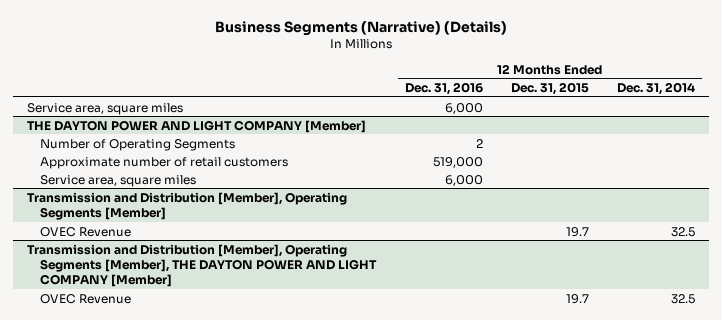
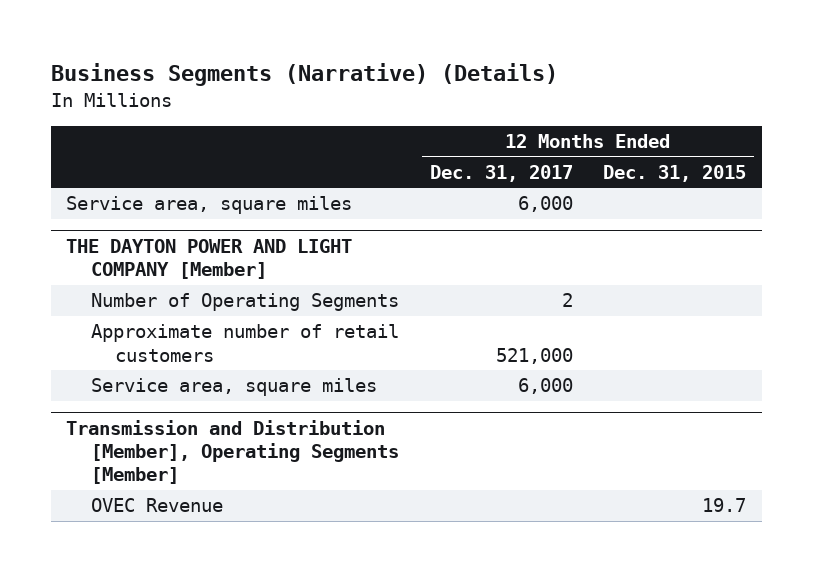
- | 12 Months Ended Dec. 31, 2016 | 12 Months Ended Dec. 31, 2015 | 12 Months Ended Dec. 31, 2014
+ | 12 Months Ended Dec. 31, 2017 | 12 Months Ended Dec. 31, 2015
- Transmission and Distribution [Member], Operating Segments [Member], THE DAYTON POWER AND LIGHT COMPANY [Member]
- OVEC Revenue | | 19.7 | 32.5

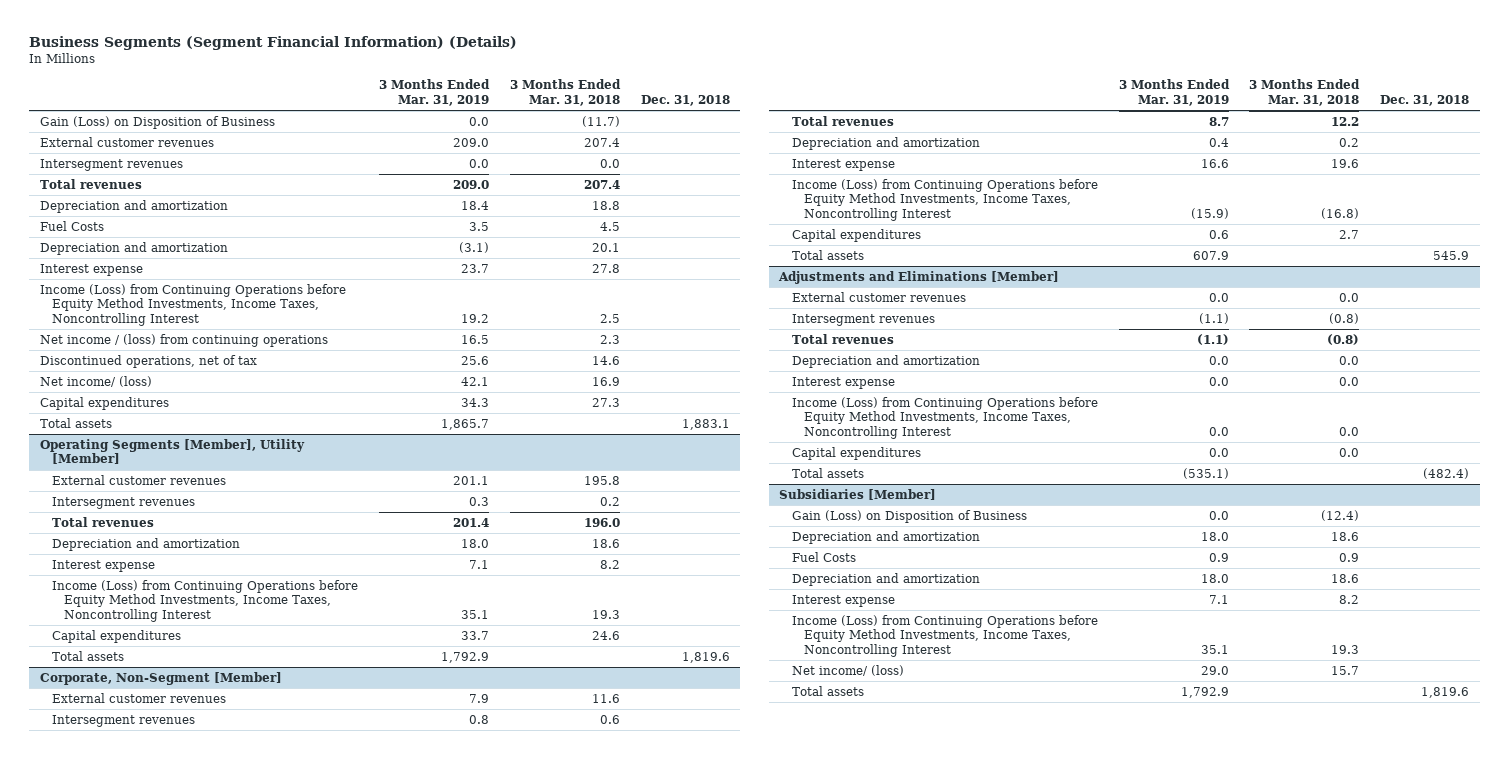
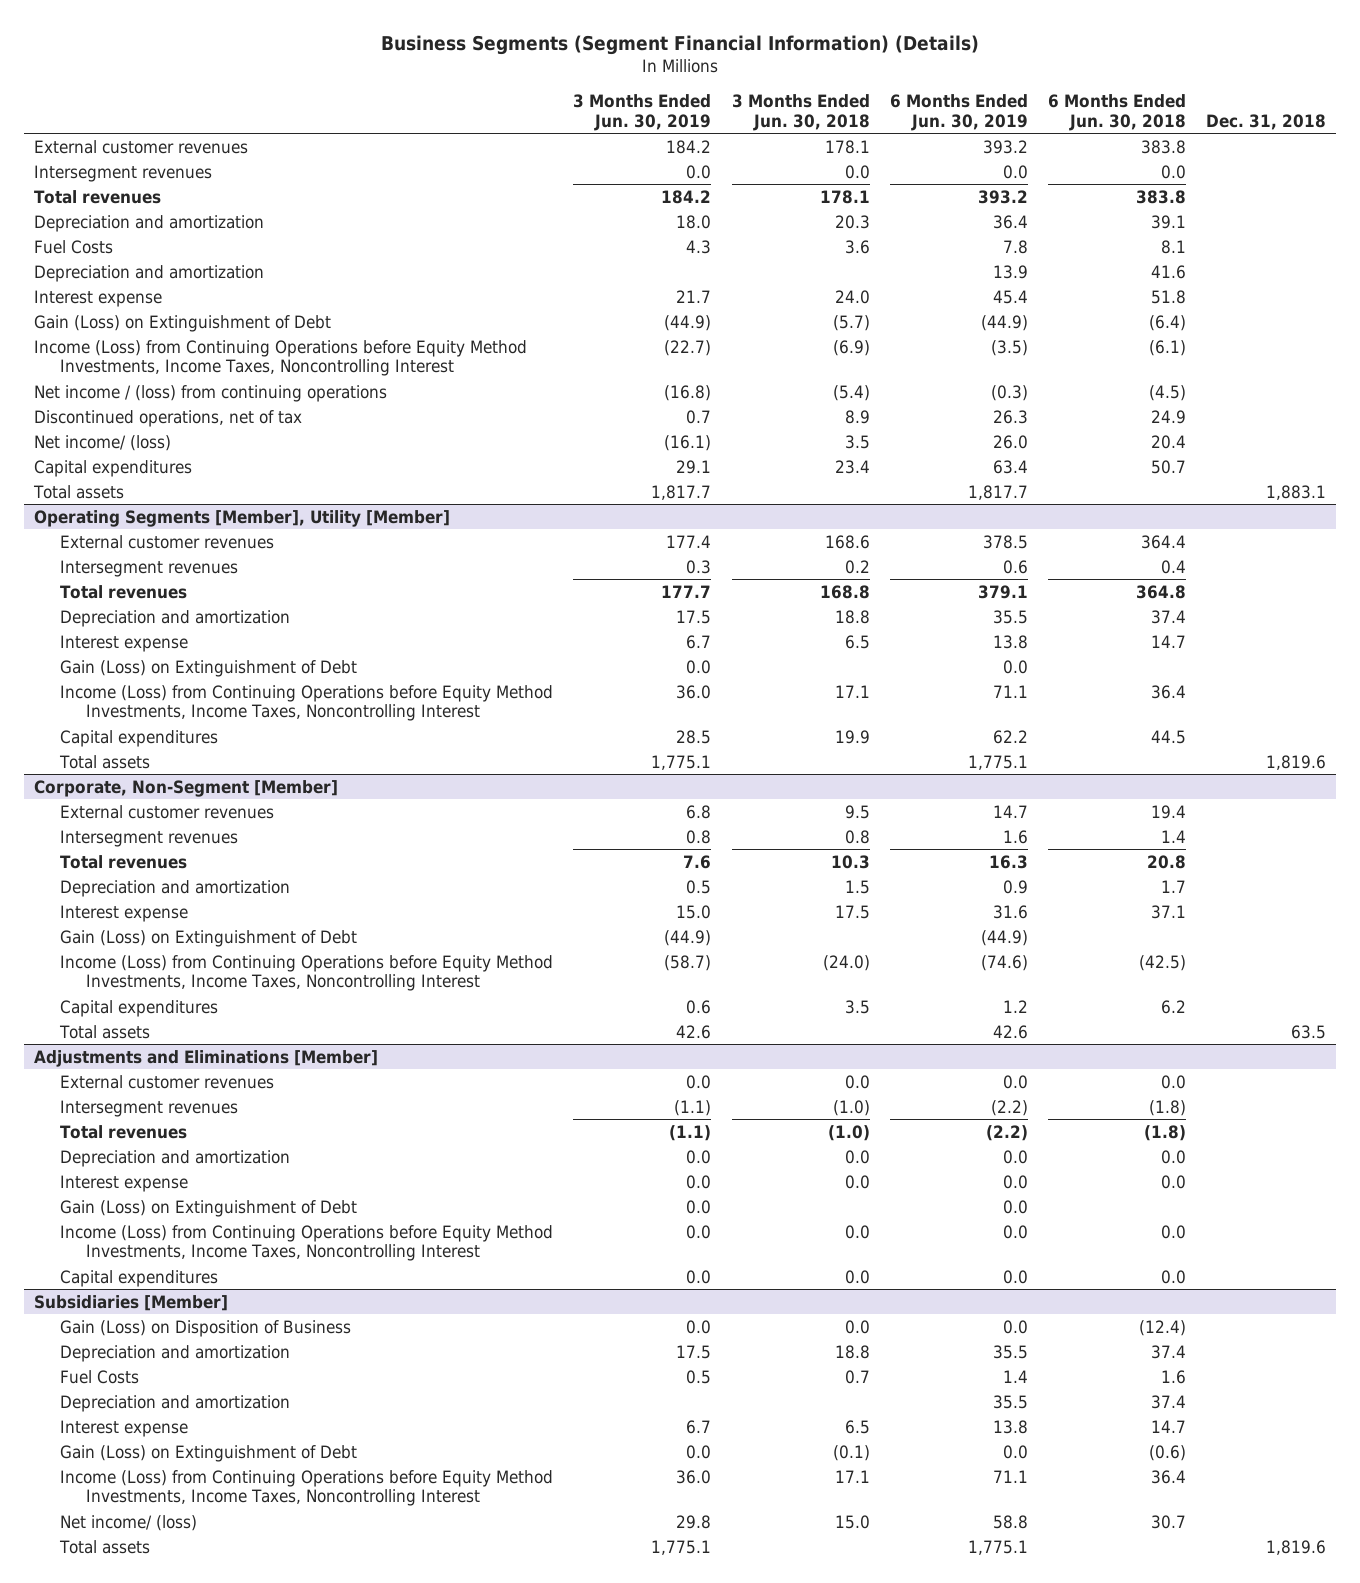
- | 3 Months Ended Mar. 31, 2019 | 3 Months Ended Mar. 31, 2018 | Dec. 31, 2018
+ | 3 Months Ended Jun. 30, 2019 | 3 Months Ended Jun. 30, 2018 | 6 Months Ended Jun. 30, 2019 | 6 Months Ended Jun. 30, 2018 | Dec. 31, 2018
- Gain (Loss) on Disposition of Business | 0.0 | (11.7) |
+ Gain (Loss) on Extinguishment of Debt | (44.9) | (5.7) | (44.9) | (6.4) |
@ Operating Segments [Member], Utility [Member]
+ Gain (Loss) on Extinguishment of Debt | 0.0 | | 0.0 | |
@ Corporate, Non-Segment [Member]
+ Gain (Loss) on Extinguishment of Debt | (44.9) | | (44.9) | |
- Total assets | 607.9 | | 545.9
+ Total assets | 42.6 | | 42.6 | | 63.5
@ Adjustments and Eliminations [Member]
+ Gain (Loss) on Extinguishment of Debt | 0.0 | | 0.0 | |
- Total assets | (535.1) | | (482.4)
@ Subsidiaries [Member]
+ Gain (Loss) on Extinguishment of Debt | 0.0 | (0.1) | 0.0 | (0.6) |

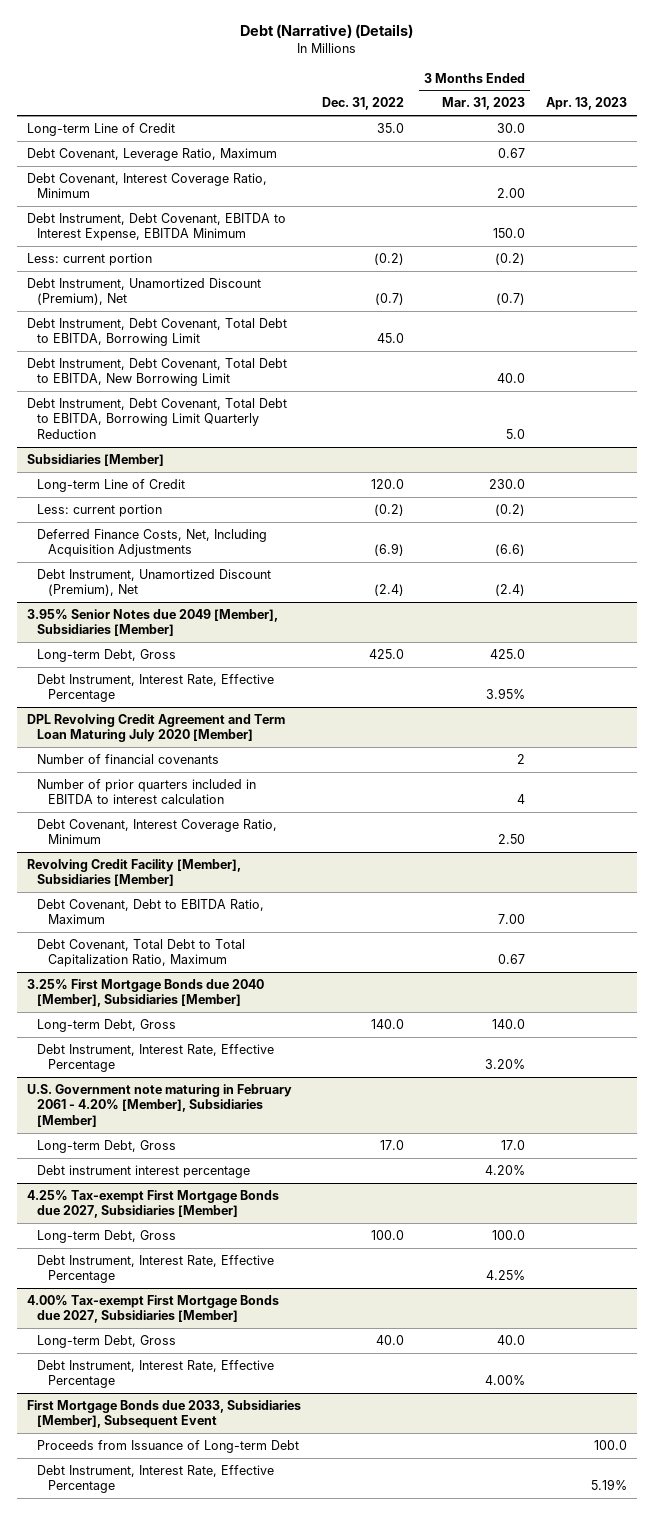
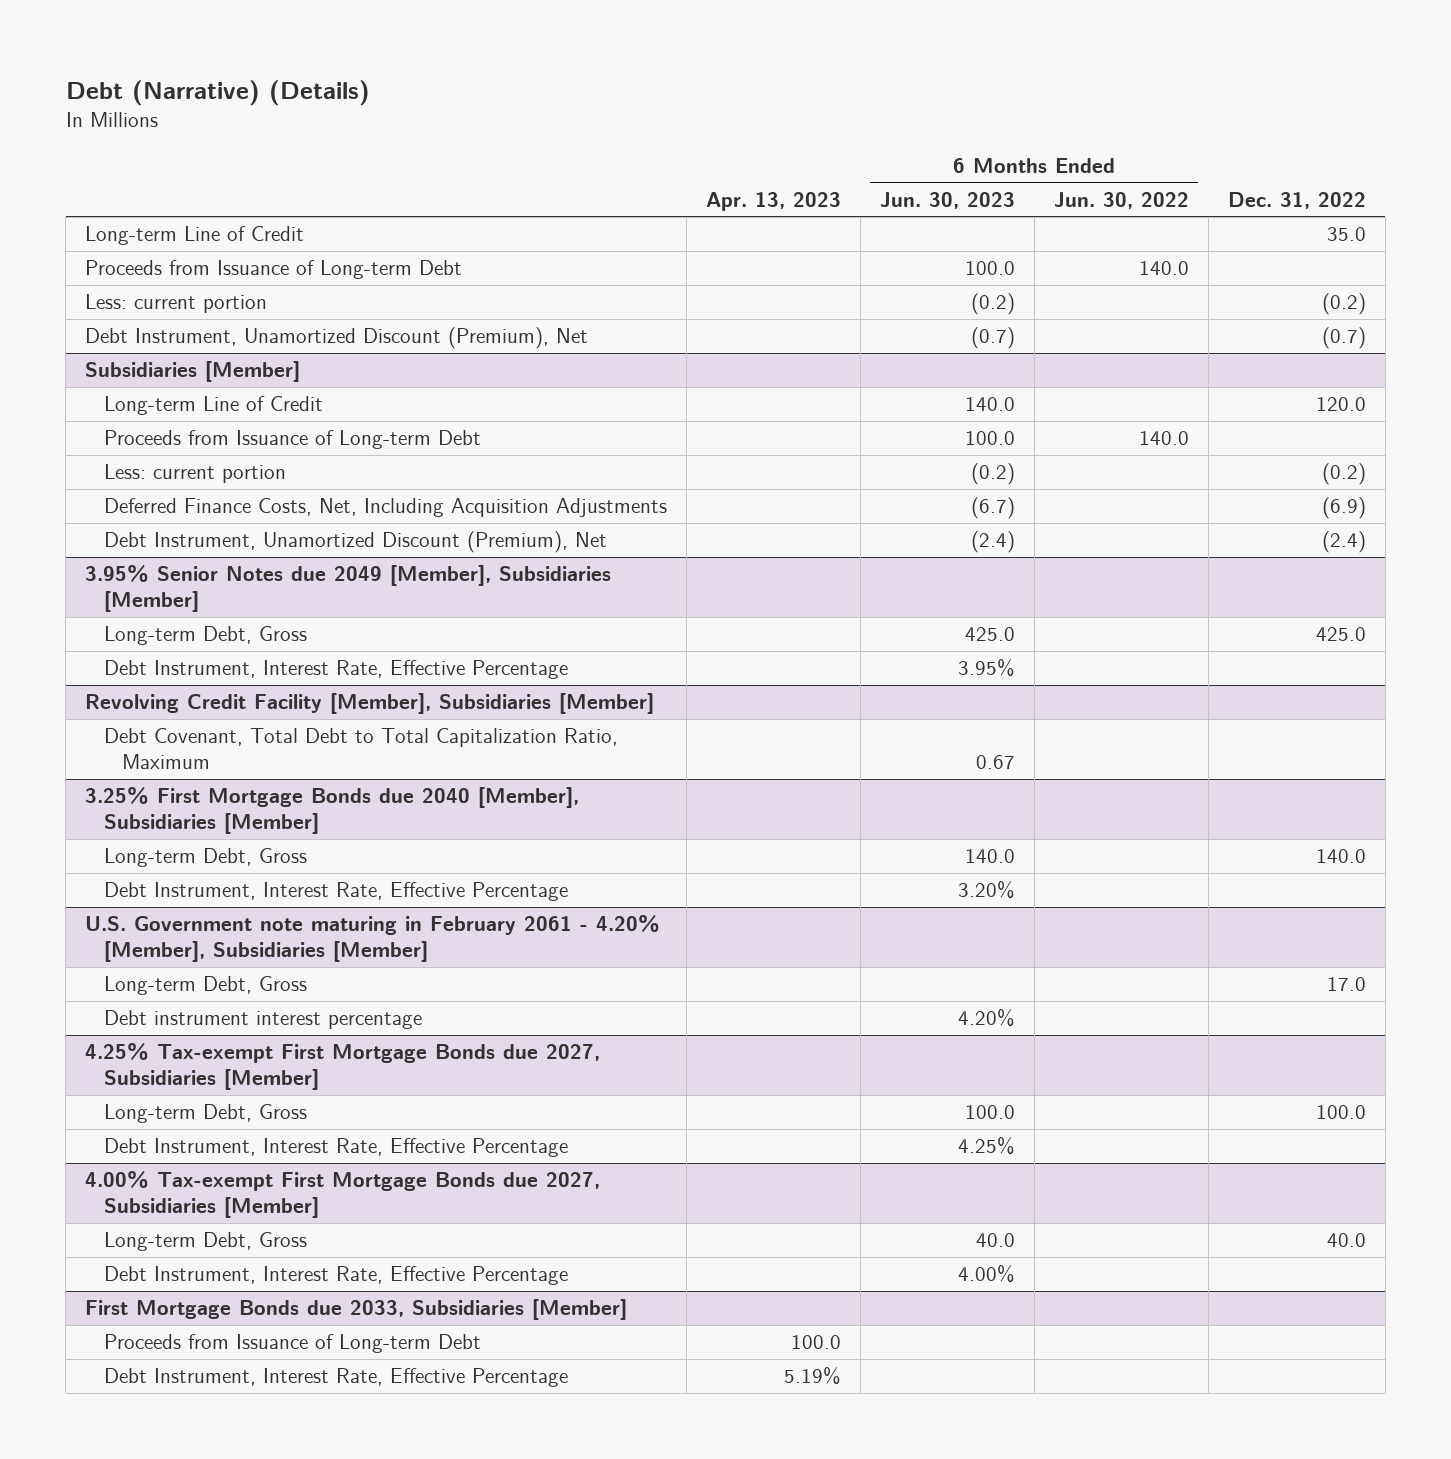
- | Dec. 31, 2022 | 3 Months Ended Mar. 31, 2023 | Apr. 13, 2023
+ | Apr. 13, 2023 | 6 Months Ended Jun. 30, 2023 | 6 Months Ended Jun. 30, 2022 | Dec. 31, 2022
- Debt Covenant, Leverage Ratio, Maximum | | 0.67 |
- Debt Covenant, Interest Coverage Ratio, Minimum | | 2.00 |
- Debt Instrument, Debt Covenant, EBITDA to Interest Expense, EBITDA Minimum | | 150.0 |
+ Proceeds from Issuance of Long-term Debt | | 100.0 | 140.0 |
- Debt Instrument, Debt Covenant, Total Debt to EBITDA, Borrowing Limit | 45.0 | |
- Debt Instrument, Debt Covenant, Total Debt to EBITDA, New Borrowing Limit | | 40.0 |
- Debt Instrument, Debt Covenant, Total Debt to EBITDA, Borrowing Limit Quarterly Reduction | | 5.0 |
@ Subsidiaries [Member]
+ Proceeds from Issuance of Long-term Debt | | 100.0 | 140.0 |
- DPL Revolving Credit Agreement and Term Loan Maturing July 2020 [Member]
- Number of financial covenants | | 2 |
- Number of prior quarters included in EBITDA to interest calculation | | 4 |
- Debt Covenant, Interest Coverage Ratio, Minimum | | 2.50 |
@ Revolving Credit Facility [Member], Subsidiaries [Member]
- Debt Covenant, Debt to EBITDA Ratio, Maximum | | 7.00 |
- First Mortgage Bonds due 2033, Subsidiaries [Member], Subsequent Event
+ First Mortgage Bonds due 2033, Subsidiaries [Member]

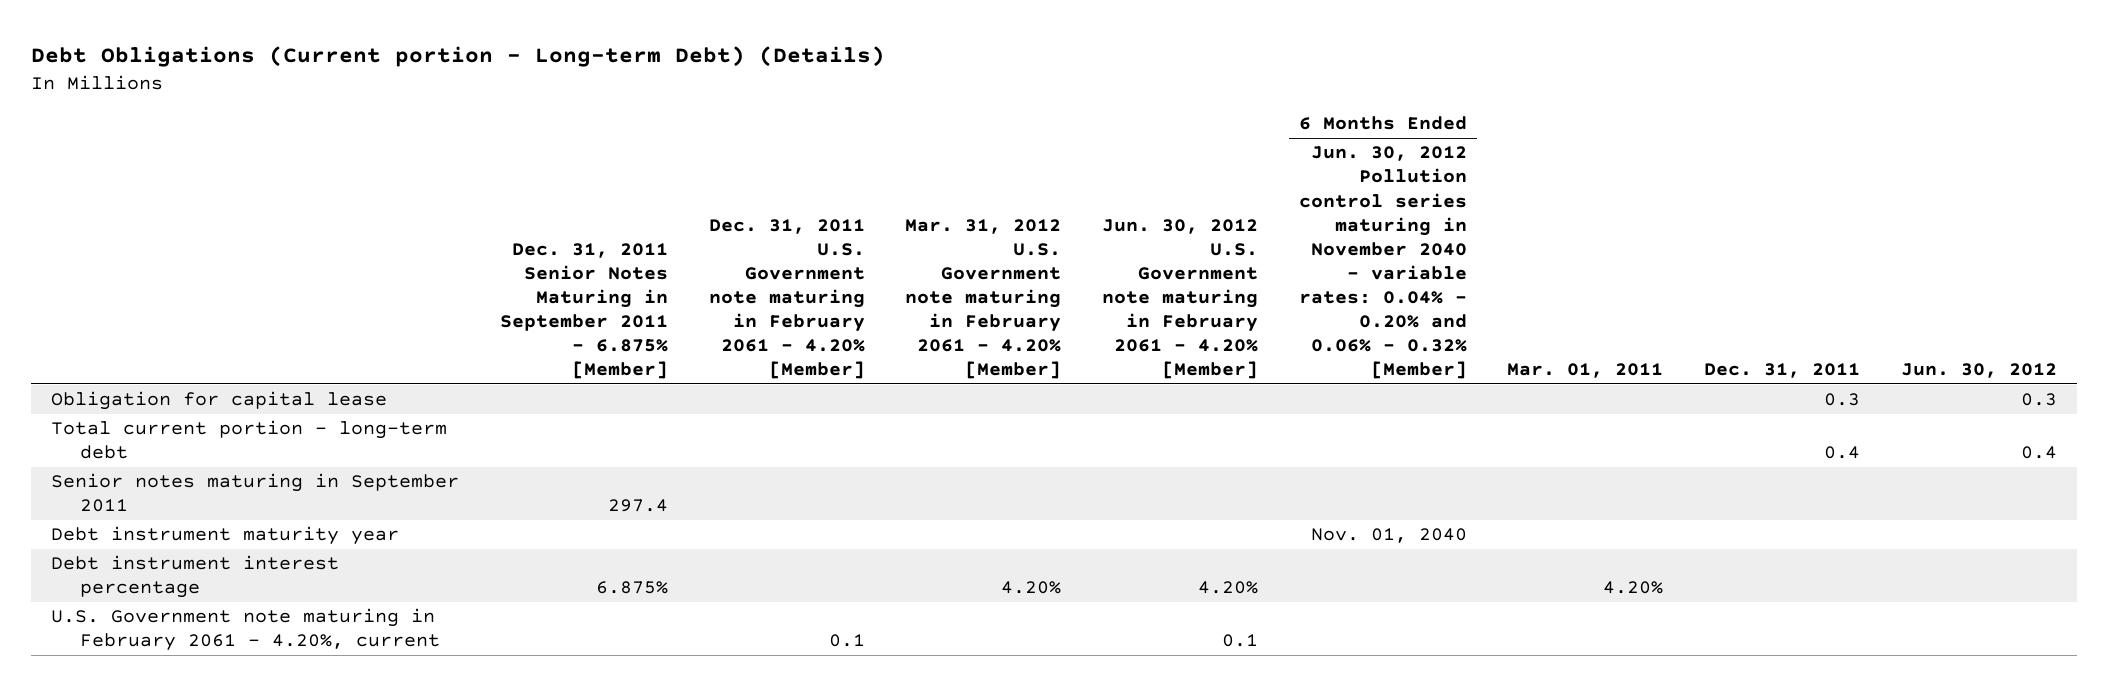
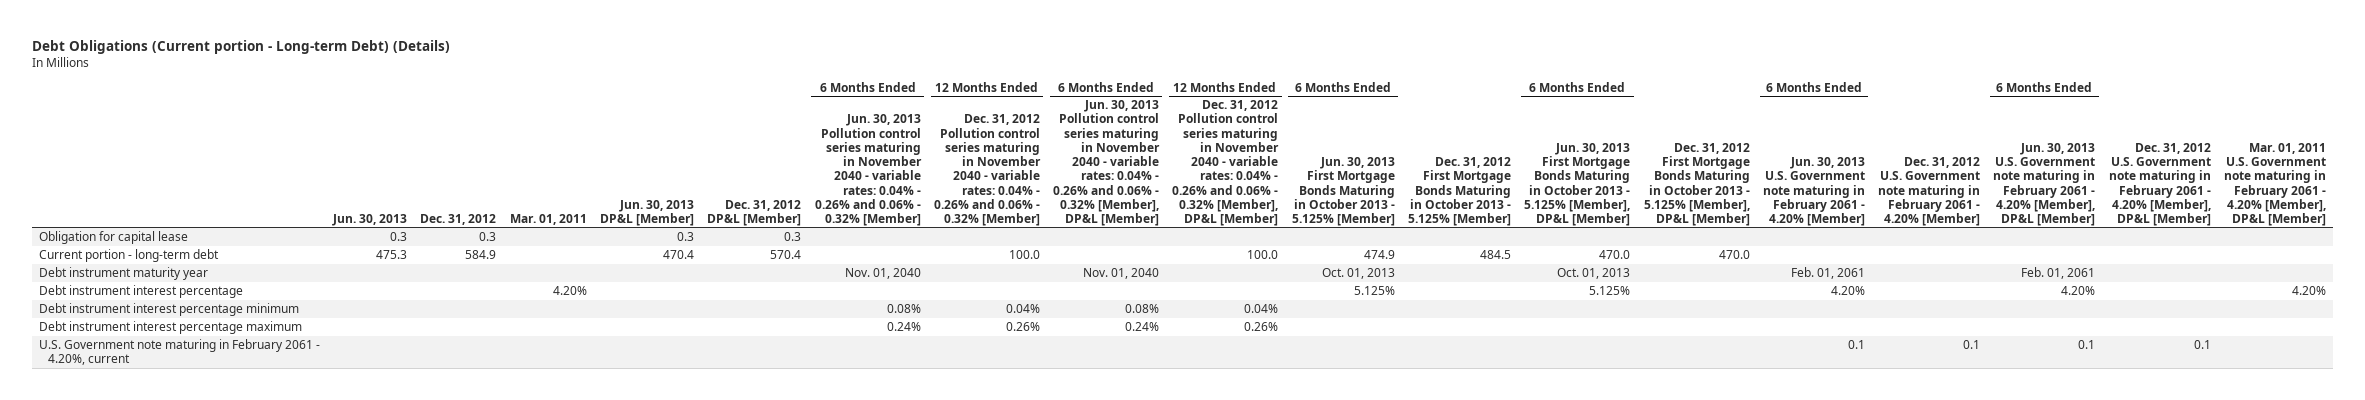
- | Dec. 31, 2011 Senior Notes Maturing in September 2011 - 6.875% [Member] | Dec. 31, 2011 U.S. Government note maturing in February 2061 - 4.20% [Member] | Mar. 31, 2012 U.S. Government note maturing in February 2061 - 4.20% [Member] | Jun. 30, 2012 U.S. Government note maturing in February 2061 - 4.20% [Member] | 6 Months Ended Jun. 30, 2012 Pollution control series maturing in November 2040 - variable rates: 0.04% - 0.20% and 0.06% - 0.32% [Member] | Mar. 01, 2011 | Dec. 31, 2011 | Jun. 30, 2012
+ | Jun. 30, 2013 | Dec. 31, 2012 | Mar. 01, 2011 | Jun. 30, 2013 DP&L [Member] | Dec. 31, 2012 DP&L [Member] | 6 Months Ended Jun. 30, 2013 Pollution control series maturing in November 2040 - variable rates: 0.04% - 0.26% and 0.06% - 0.32% [Member] | 12 Months Ended Dec. 31, 2012 Pollution control series maturing in November 2040 - variable rates: 0.04% - 0.26% and 0.06% - 0.32% [Member] | 6 Months Ended Jun. 30, 2013 Pollution control series maturing in November 2040 - variable rates: 0.04% - 0.26% and 0.06% - 0.32% [Member], DP&L [Member] | 12 Months Ended Dec. 31, 2012 Pollution control series maturing in November 2040 - variable rates: 0.04% - 0.26% and 0.06% - 0.32% [Member], DP&L [Member] | 6 Months Ended Jun. 30, 2013 First Mortgage Bonds Maturing in October 2013 - 5.125% [Member] | Dec. 31, 2012 First Mortgage Bonds Maturing in October 2013 - 5.125% [Member] | 6 Months Ended Jun. 30, 2013 First Mortgage Bonds Maturing in October 2013 - 5.125% [Member], DP&L [Member] | Dec. 31, 2012 First Mortgage Bonds Maturing in October 2013 - 5.125% [Member], DP&L [Member] | 6 Months Ended Jun. 30, 2013 U.S. Government note maturing in February 2061 - 4.20% [Member] | Dec. 31, 2012 U.S. Government note maturing in February 2061 - 4.20% [Member] | 6 Months Ended Jun. 30, 2013 U.S. Government note maturing in February 2061 - 4.20% [Member], DP&L [Member] | Dec. 31, 2012 U.S. Government note maturing in February 2061 - 4.20% [Member], DP&L [Member] | Mar. 01, 2011 U.S. Government note maturing in February 2061 - 4.20% [Member], DP&L [Member]
- Total current portion - long-term debt | | | | | | | 0.4 | 0.4
- Senior notes maturing in September 2011 | 297.4 | | | | | | |
+ Current portion - long-term debt | 475.3 | 584.9 | | 470.4 | 570.4 | | 100.0 | | 100.0 | 474.9 | 484.5 | 470.0 | 470.0 | | | | |
+ Debt instrument interest percentage minimum | | | | | | 0.08% | 0.04% | 0.08% | 0.04% | | | | | | | | |
+ Debt instrument interest percentage maximum | | | | | | 0.24% | 0.26% | 0.24% | 0.26% | | | | | | | | |

